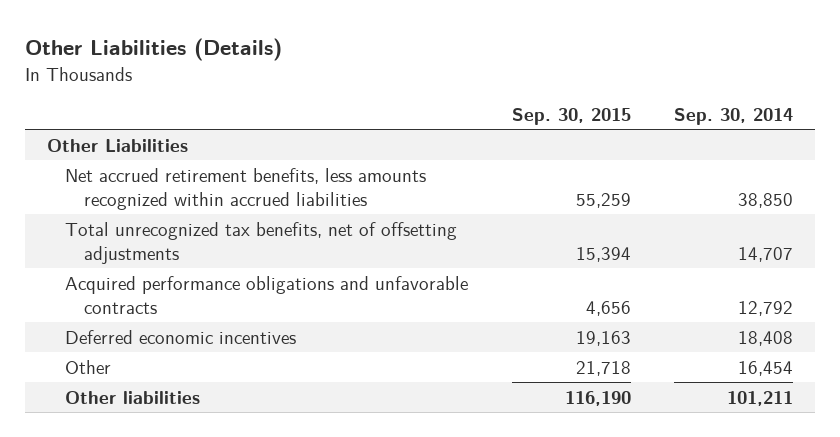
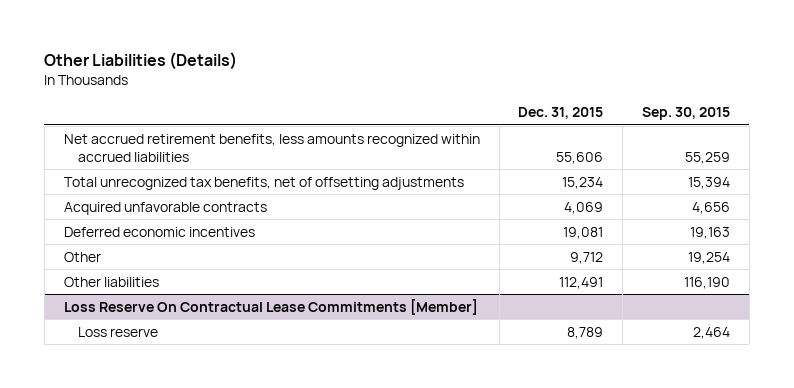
- | Sep. 30, 2015 | Sep. 30, 2014
+ | Dec. 31, 2015 | Sep. 30, 2015
- Other Liabilities
- Acquired performance obligations and unfavorable contracts | 4,656 | 12,792
+ Acquired unfavorable contracts | 4,069 | 4,656
- Other | 21,718 | 16,454
+ Other | 9,712 | 19,254
+ Loss Reserve On Contractual Lease Commitments [Member]
+ Loss reserve | 8,789 | 2,464

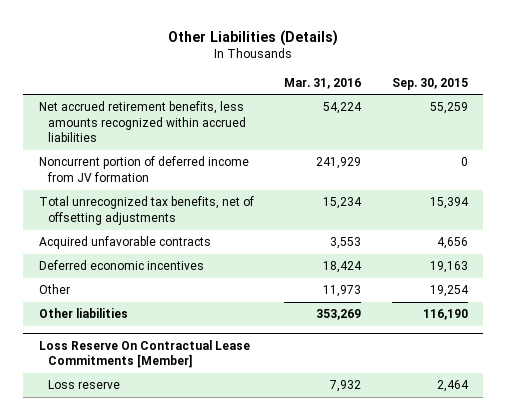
- | Dec. 31, 2015 | Sep. 30, 2015
+ | Mar. 31, 2016 | Sep. 30, 2015
+ Noncurrent portion of deferred income from JV formation | 241,929 | 0

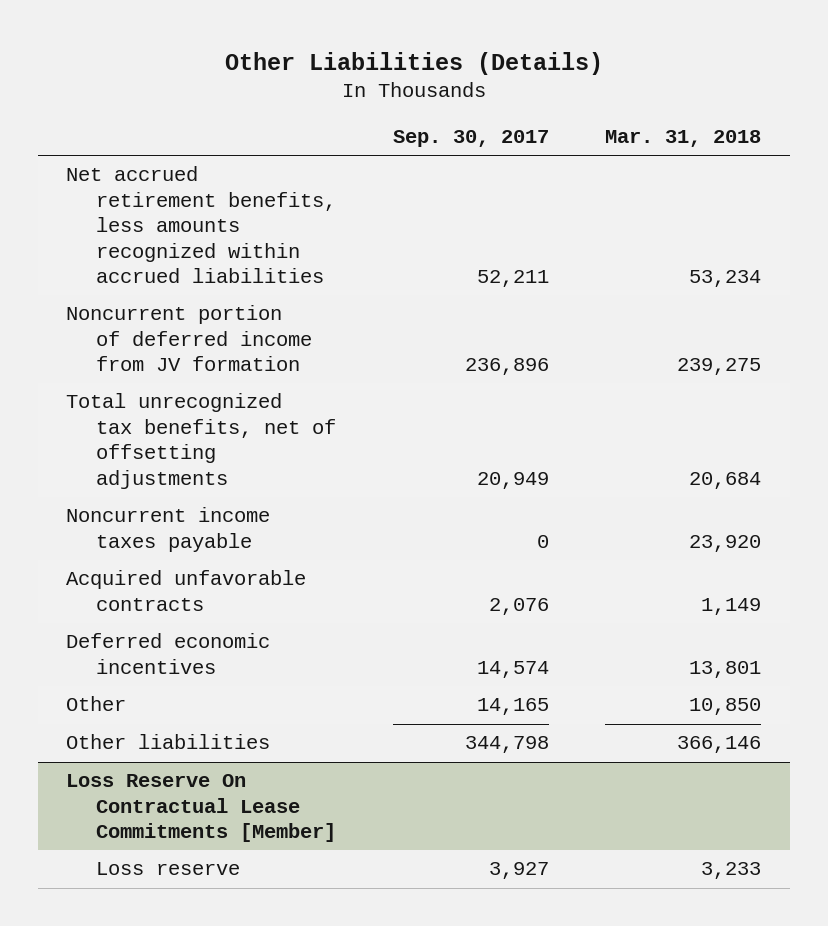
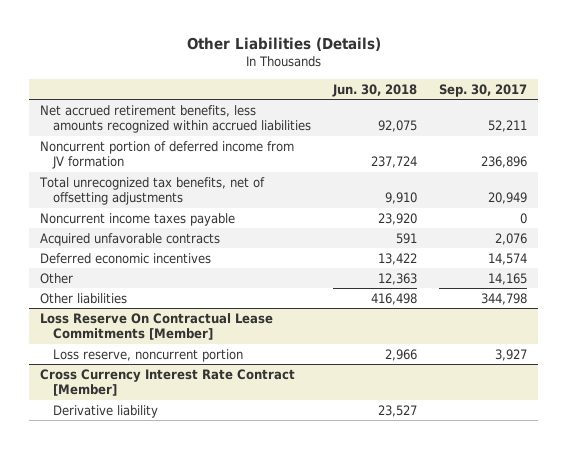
- | Sep. 30, 2017 | Mar. 31, 2018
+ | Jun. 30, 2018 | Sep. 30, 2017
@ Loss Reserve On Contractual Lease Commitments [Member]
- Loss reserve | 3,927 | 3,233
+ Loss reserve, noncurrent portion | 2,966 | 3,927
+ Cross Currency Interest Rate Contract [Member]
+ Derivative liability | 23,527 |

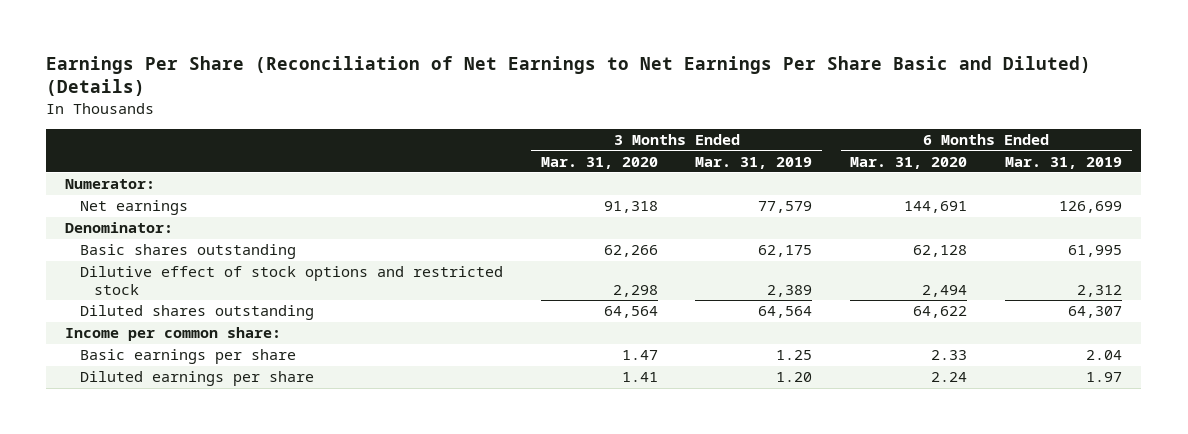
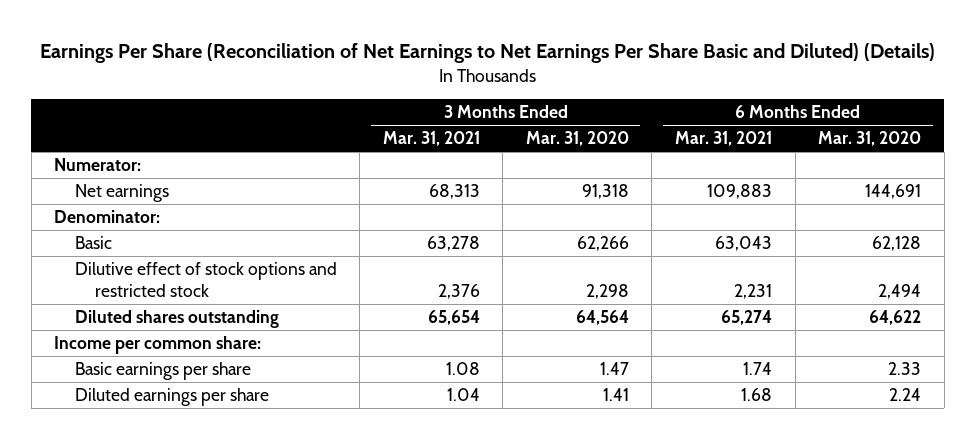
- | 3 Months Ended Mar. 31, 2020 | 3 Months Ended Mar. 31, 2019 | 6 Months Ended Mar. 31, 2020 | 6 Months Ended Mar. 31, 2019
+ | 3 Months Ended Mar. 31, 2021 | 3 Months Ended Mar. 31, 2020 | 6 Months Ended Mar. 31, 2021 | 6 Months Ended Mar. 31, 2020
- Basic shares outstanding | 62,266 | 62,175 | 62,128 | 61,995
+ Basic | 63,278 | 62,266 | 63,043 | 62,128

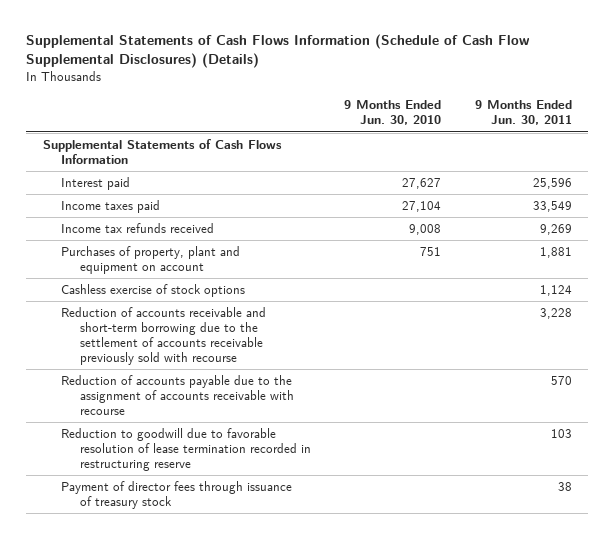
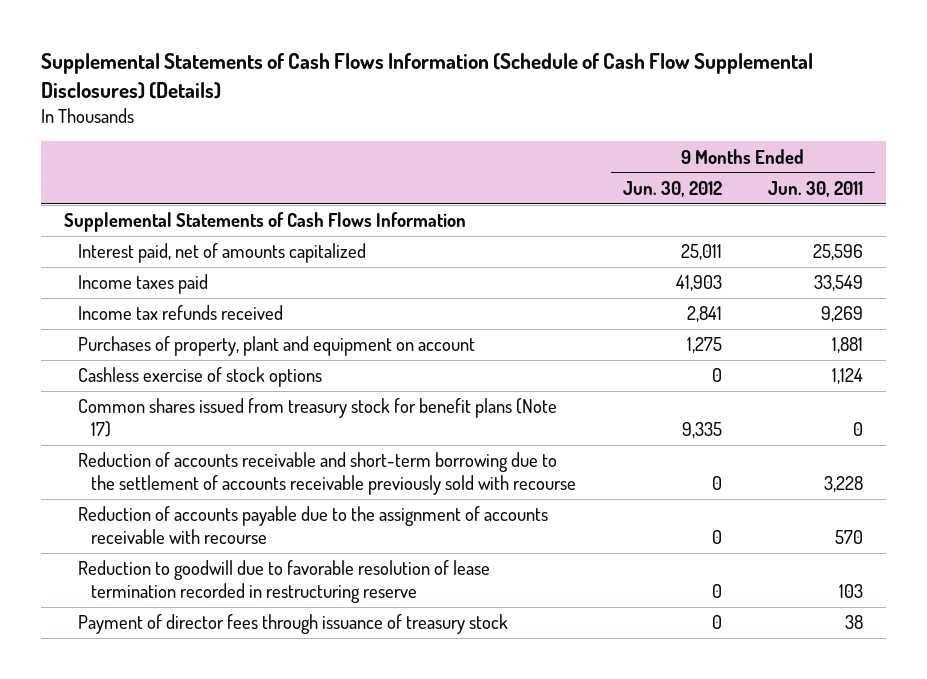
- | 9 Months Ended Jun. 30, 2010 | 9 Months Ended Jun. 30, 2011
+ | 9 Months Ended Jun. 30, 2012 | 9 Months Ended Jun. 30, 2011
- Interest paid | 27,627 | 25,596
+ Interest paid, net of amounts capitalized | 25,011 | 25,596
+ Common shares issued from treasury stock for benefit plans (Note 17) | 9,335 | 0

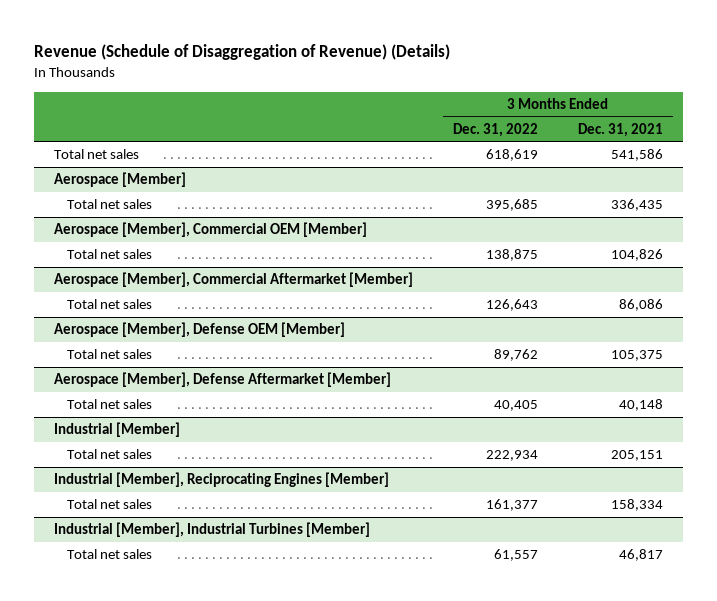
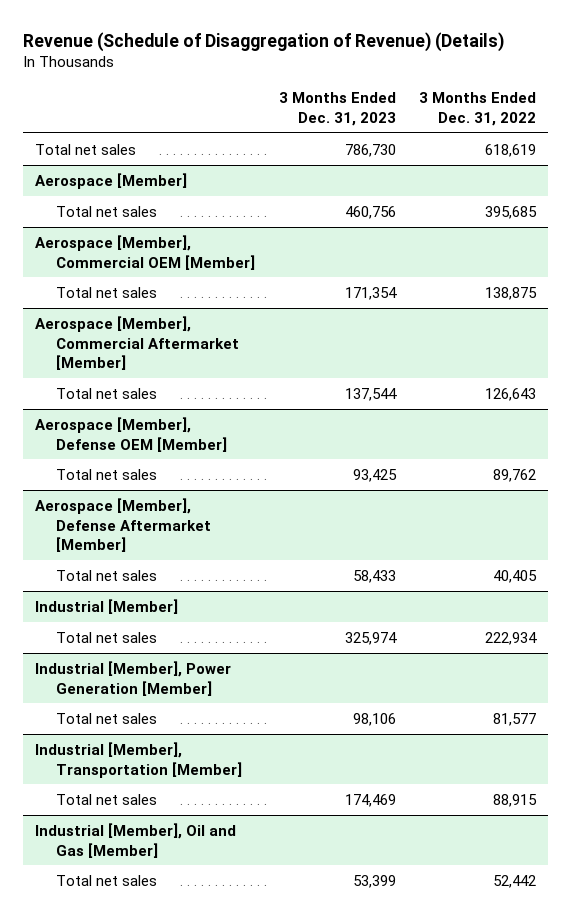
- | 3 Months Ended Dec. 31, 2022 | 3 Months Ended Dec. 31, 2021
+ | 3 Months Ended Dec. 31, 2023 | 3 Months Ended Dec. 31, 2022
- Industrial [Member], Reciprocating Engines [Member]
- Total net sales | 161,377 | 158,334
- Industrial [Member], Industrial Turbines [Member]
- Total net sales | 61,557 | 46,817
+ Industrial [Member], Power Generation [Member]
+ Total net sales | 98,106 | 81,577
+ Industrial [Member], Transportation [Member]
+ Total net sales | 174,469 | 88,915
+ Industrial [Member], Oil and Gas [Member]
+ Total net sales | 53,399 | 52,442

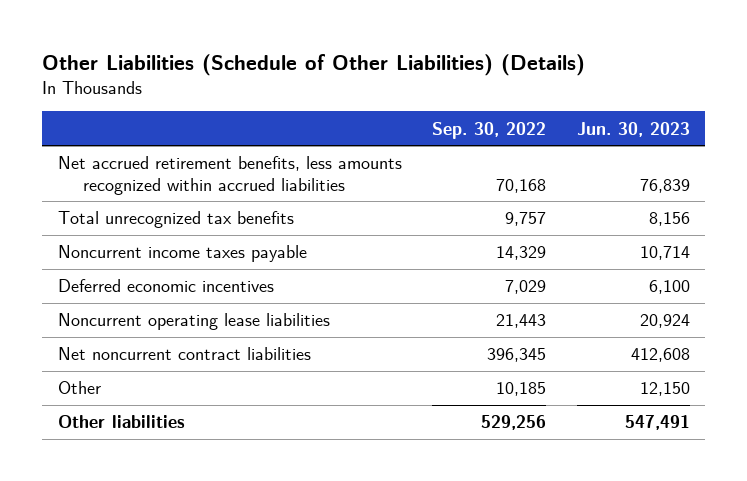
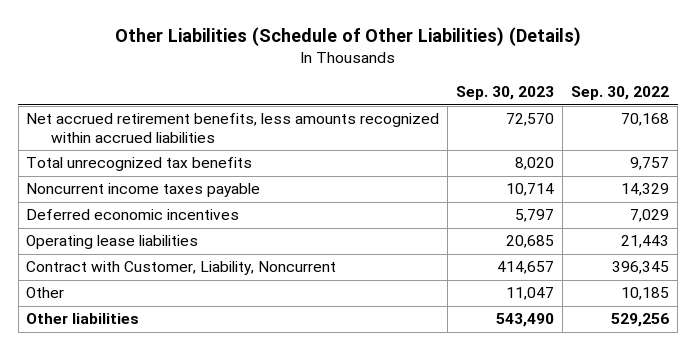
- | Sep. 30, 2022 | Jun. 30, 2023
+ | Sep. 30, 2023 | Sep. 30, 2022
- Noncurrent operating lease liabilities | 21,443 | 20,924
- Net noncurrent contract liabilities | 396,345 | 412,608
+ Operating lease liabilities | 20,685 | 21,443
+ Contract with Customer, Liability, Noncurrent | 414,657 | 396,345

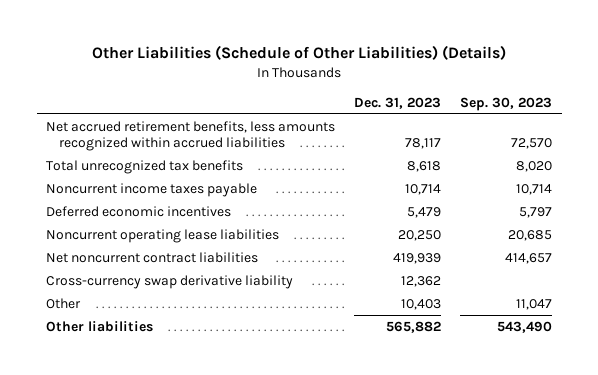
- | Sep. 30, 2023 | Sep. 30, 2022
+ | Dec. 31, 2023 | Sep. 30, 2023
- Operating lease liabilities | 20,685 | 21,443
- Contract with Customer, Liability, Noncurrent | 414,657 | 396,345
+ Noncurrent operating lease liabilities | 20,250 | 20,685
+ Net noncurrent contract liabilities | 419,939 | 414,657
+ Cross-currency swap derivative liability | 12,362 |

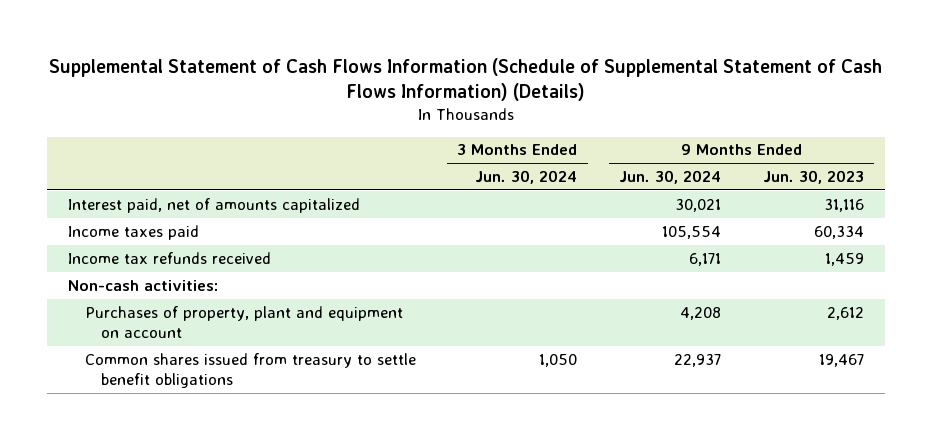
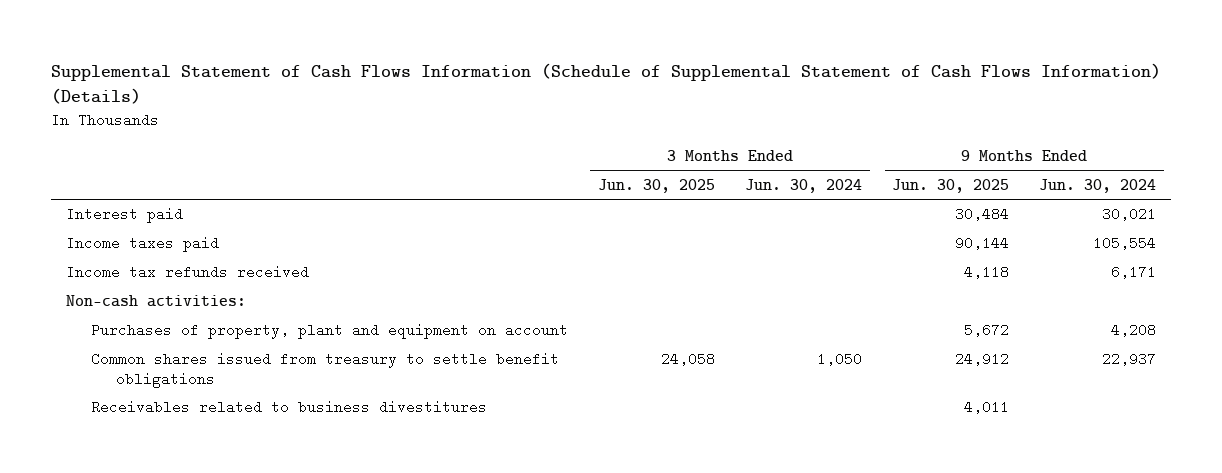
- | 3 Months Ended Jun. 30, 2024 | 9 Months Ended Jun. 30, 2024 | 9 Months Ended Jun. 30, 2023
+ | 3 Months Ended Jun. 30, 2025 | 3 Months Ended Jun. 30, 2024 | 9 Months Ended Jun. 30, 2025 | 9 Months Ended Jun. 30, 2024
- Interest paid, net of amounts capitalized | | 30,021 | 31,116
+ Interest paid | | | 30,484 | 30,021
+ Receivables related to business divestitures | | | 4,011 |

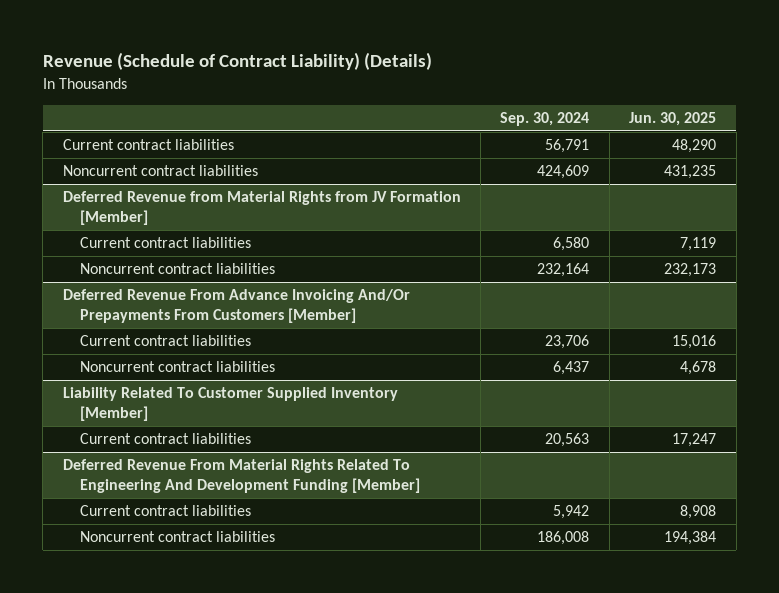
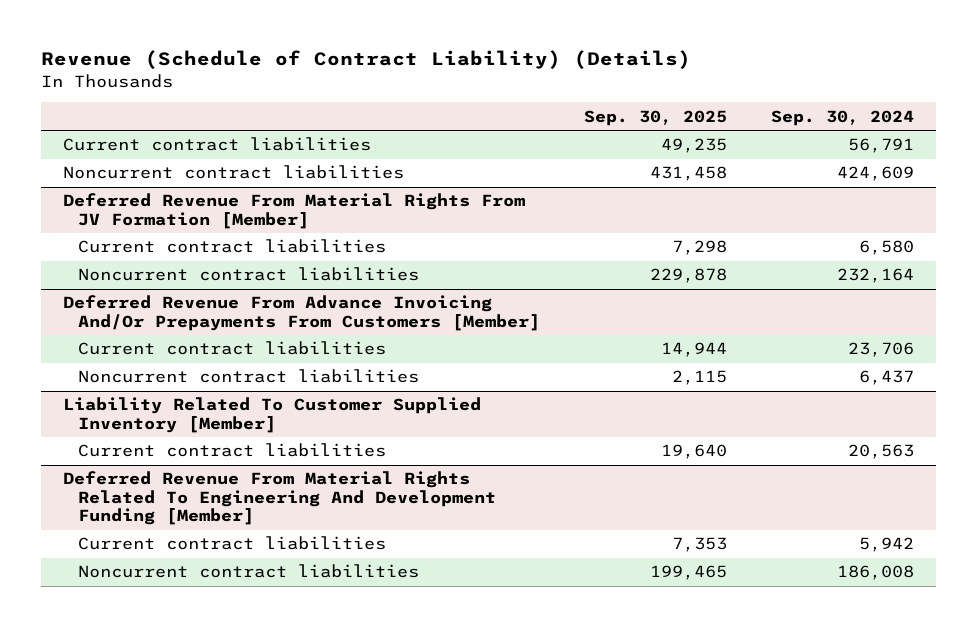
- | Sep. 30, 2024 | Jun. 30, 2025
+ | Sep. 30, 2025 | Sep. 30, 2024
- Deferred Revenue from Material Rights from JV Formation [Member]
+ Deferred Revenue From Material Rights From JV Formation [Member]

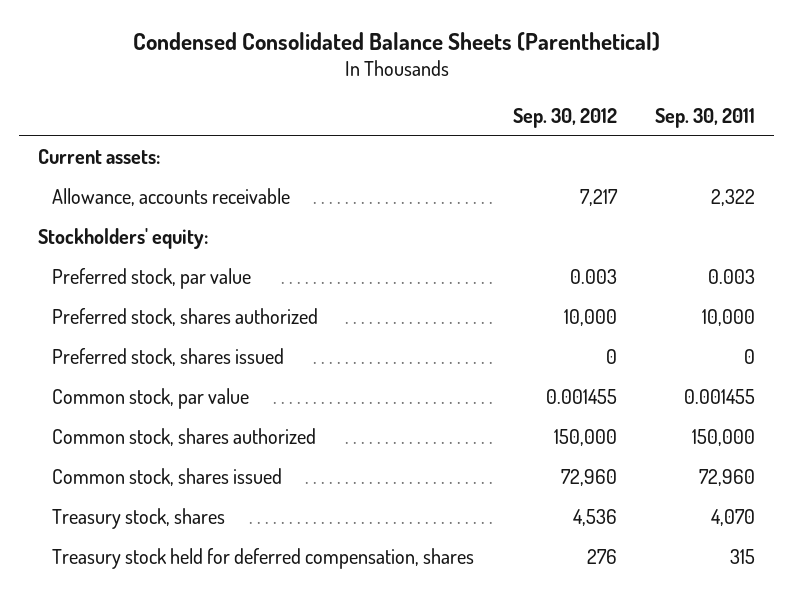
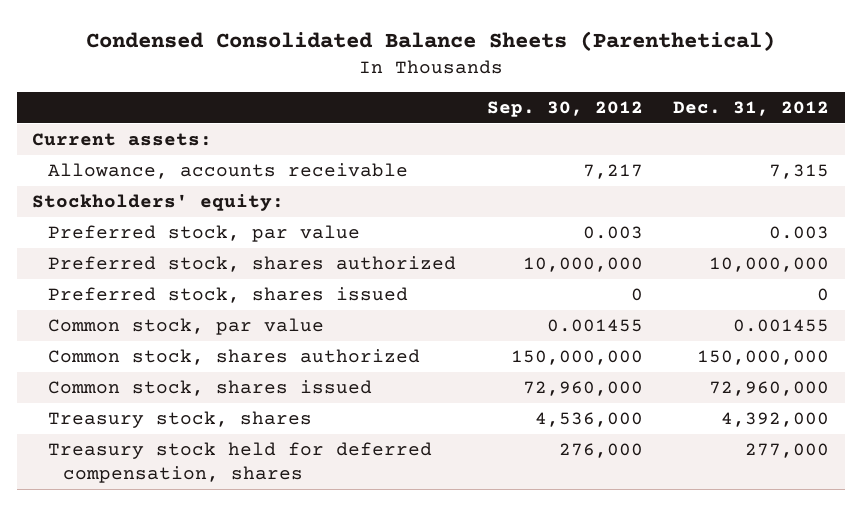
- | Sep. 30, 2012 | Sep. 30, 2011
+ | Sep. 30, 2012 | Dec. 31, 2012
- Preferred stock, shares authorized | 10,000 | 10,000
+ Preferred stock, shares authorized | 10,000,000 | 10,000,000
- Common stock, shares authorized | 150,000 | 150,000
- Common stock, shares issued | 72,960 | 72,960
- Treasury stock, shares | 4,536 | 4,070
- Treasury stock held for deferred compensation, shares | 276 | 315
+ Common stock, shares authorized | 150,000,000 | 150,000,000
+ Common stock, shares issued | 72,960,000 | 72,960,000
+ Treasury stock, shares | 4,536,000 | 4,392,000
+ Treasury stock held for deferred compensation, shares | 276,000 | 277,000

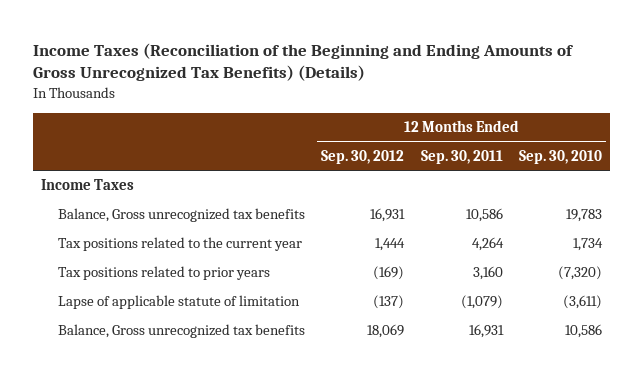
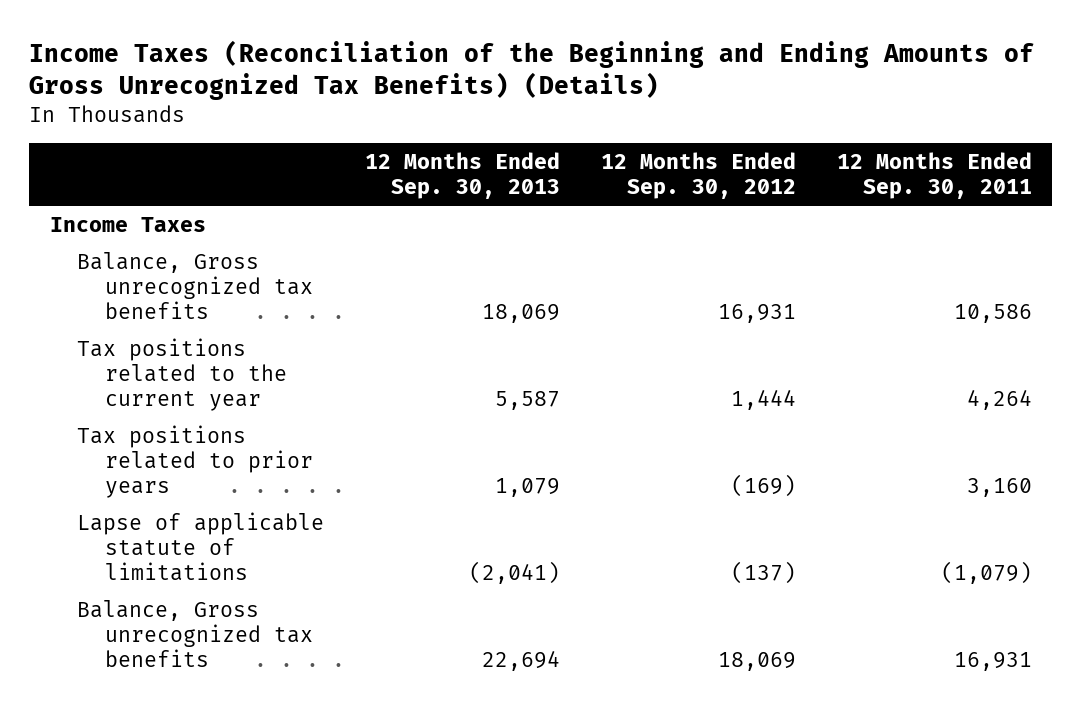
- | 12 Months Ended Sep. 30, 2012 | 12 Months Ended Sep. 30, 2011 | 12 Months Ended Sep. 30, 2010
+ | 12 Months Ended Sep. 30, 2013 | 12 Months Ended Sep. 30, 2012 | 12 Months Ended Sep. 30, 2011
- Lapse of applicable statute of limitation | (137) | (1,079) | (3,611)
+ Lapse of applicable statute of limitations | (2,041) | (137) | (1,079)

